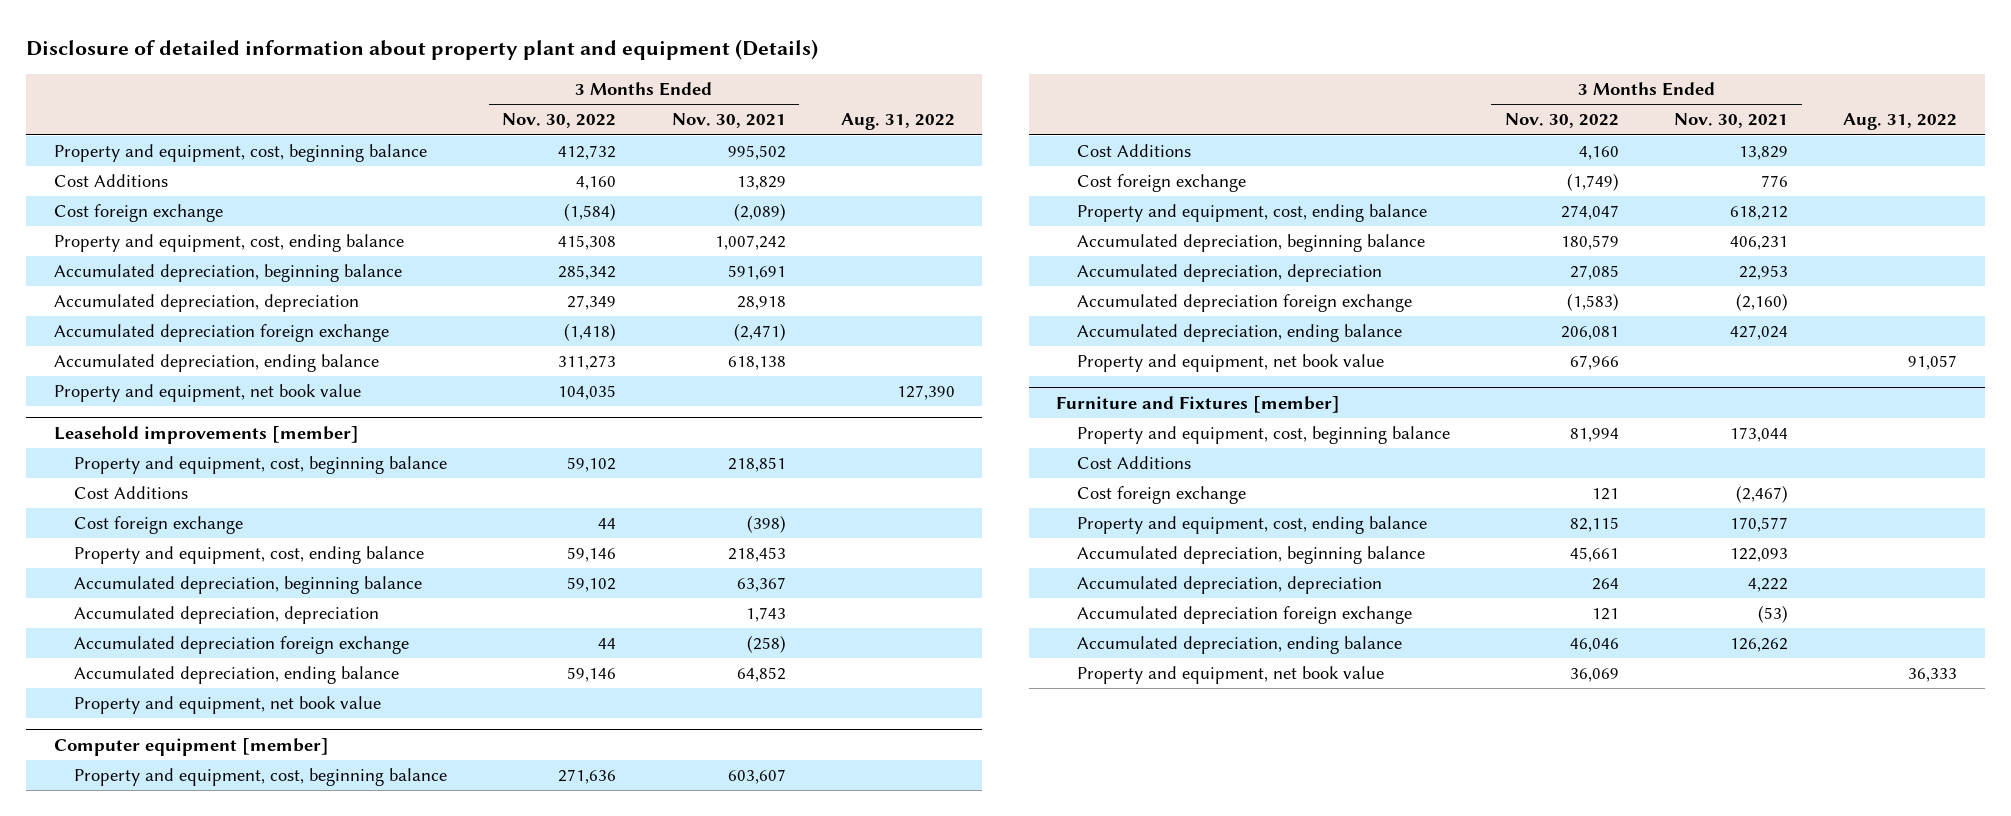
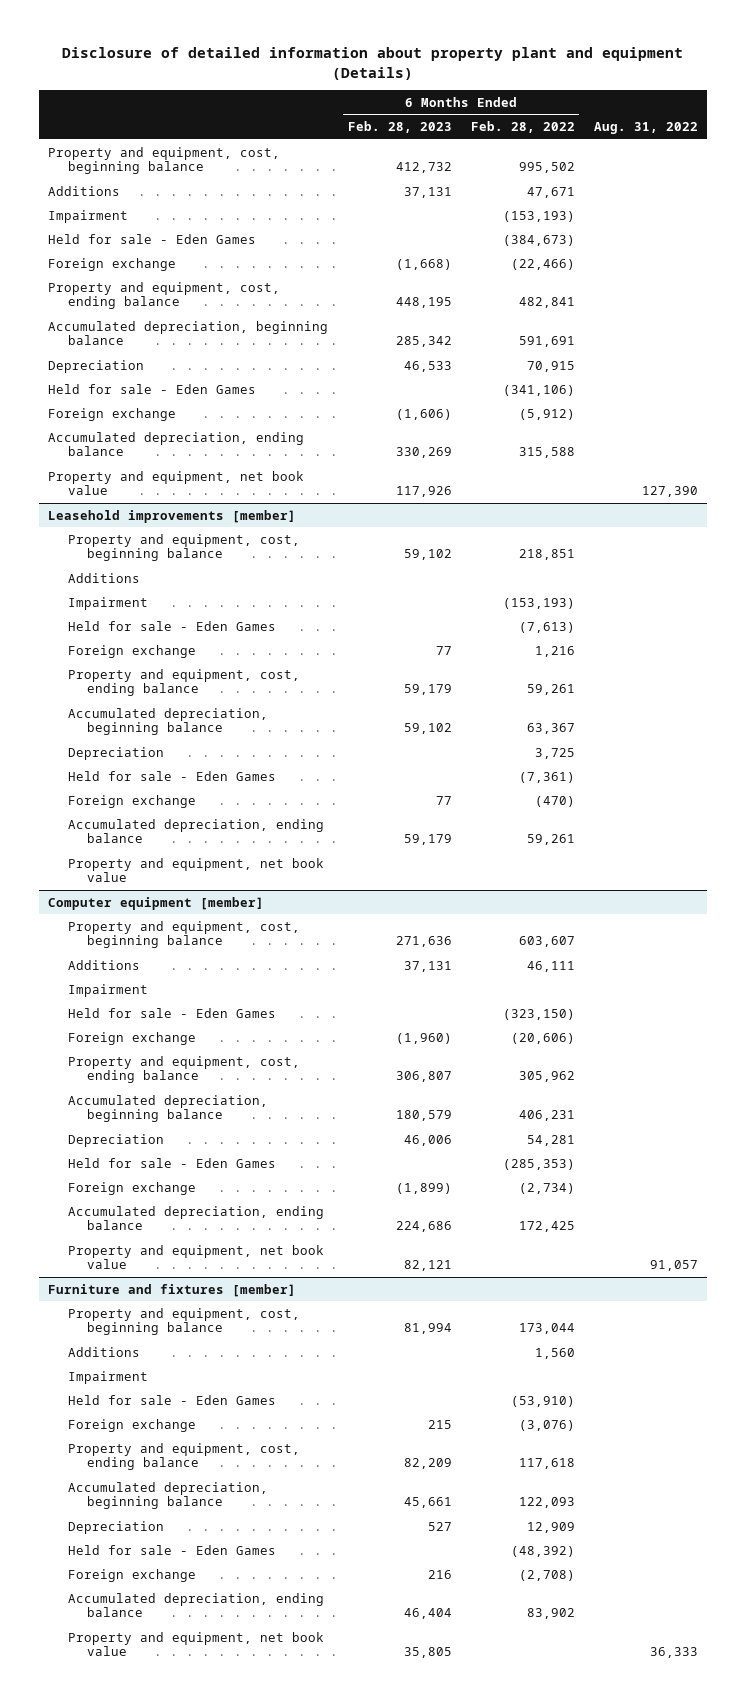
- | 3 Months Ended Nov. 30, 2022 | 3 Months Ended Nov. 30, 2021 | Aug. 31, 2022
+ | 6 Months Ended Feb. 28, 2023 | 6 Months Ended Feb. 28, 2022 | Aug. 31, 2022
- Cost Additions | 4,160 | 13,829 |
- Cost foreign exchange | (1,584) | (2,089) |
+ Additions | 37,131 | 47,671 |
+ Impairment | | (153,193) |
+ Held for sale - Eden Games | | (384,673) |
+ Foreign exchange | (1,668) | (22,466) |
- Accumulated depreciation, depreciation | 27,349 | 28,918 |
- Accumulated depreciation foreign exchange | (1,418) | (2,471) |
+ Depreciation | 46,533 | 70,915 |
+ Held for sale - Eden Games | | (341,106) |
+ Foreign exchange | (1,606) | (5,912) |
@ Leasehold improvements [member]
- Cost Additions
- Cost foreign exchange | 44 | (398) |
+ Additions
+ Impairment | | (153,193) |
+ Held for sale - Eden Games | | (7,613) |
+ Foreign exchange | 77 | 1,216 |
- Accumulated depreciation, depreciation | | 1,743 |
- Accumulated depreciation foreign exchange | 44 | (258) |
+ Depreciation | | 3,725 |
+ Held for sale - Eden Games | | (7,361) |
+ Foreign exchange | 77 | (470) |
@ Computer equipment [member]
- Cost Additions | 4,160 | 13,829 |
- Cost foreign exchange | (1,749) | 776 |
+ Additions | 37,131 | 46,111 |
+ Impairment
+ Held for sale - Eden Games | | (323,150) |
+ Foreign exchange | (1,960) | (20,606) |
- Accumulated depreciation, depreciation | 27,085 | 22,953 |
- Accumulated depreciation foreign exchange | (1,583) | (2,160) |
+ Depreciation | 46,006 | 54,281 |
+ Held for sale - Eden Games | | (285,353) |
+ Foreign exchange | (1,899) | (2,734) |
- Furniture and Fixtures [member]
+ Furniture and fixtures [member]
- Cost Additions
- Cost foreign exchange | 121 | (2,467) |
+ Additions | | 1,560 |
+ Impairment
+ Held for sale - Eden Games | | (53,910) |
+ Foreign exchange | 215 | (3,076) |
- Accumulated depreciation, depreciation | 264 | 4,222 |
- Accumulated depreciation foreign exchange | 121 | (53) |
+ Depreciation | 527 | 12,909 |
+ Held for sale - Eden Games | | (48,392) |
+ Foreign exchange | 216 | (2,708) |

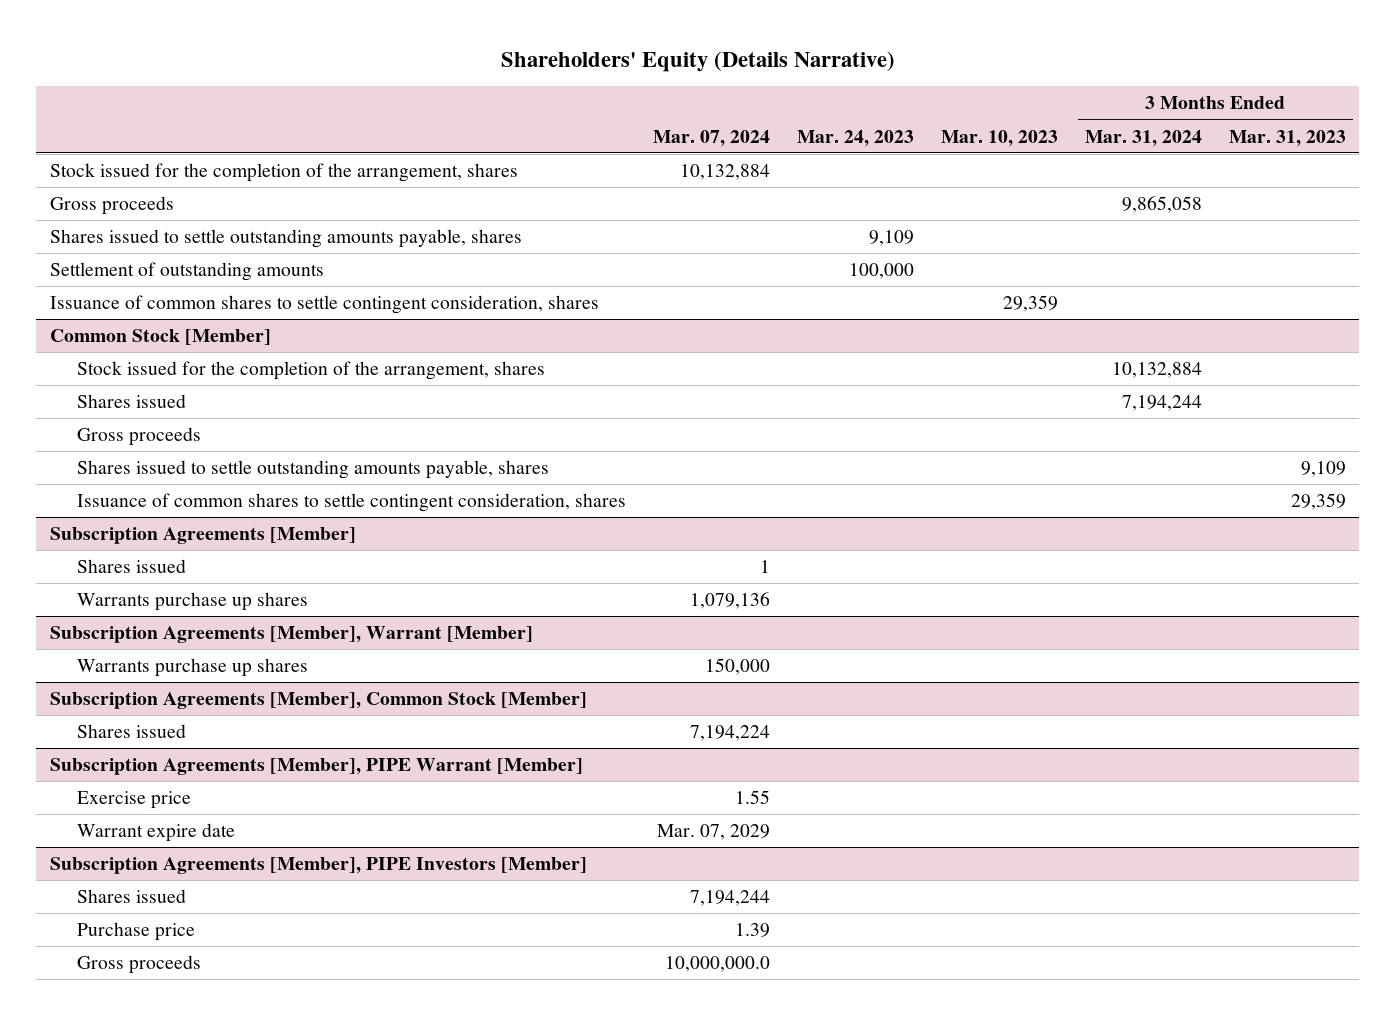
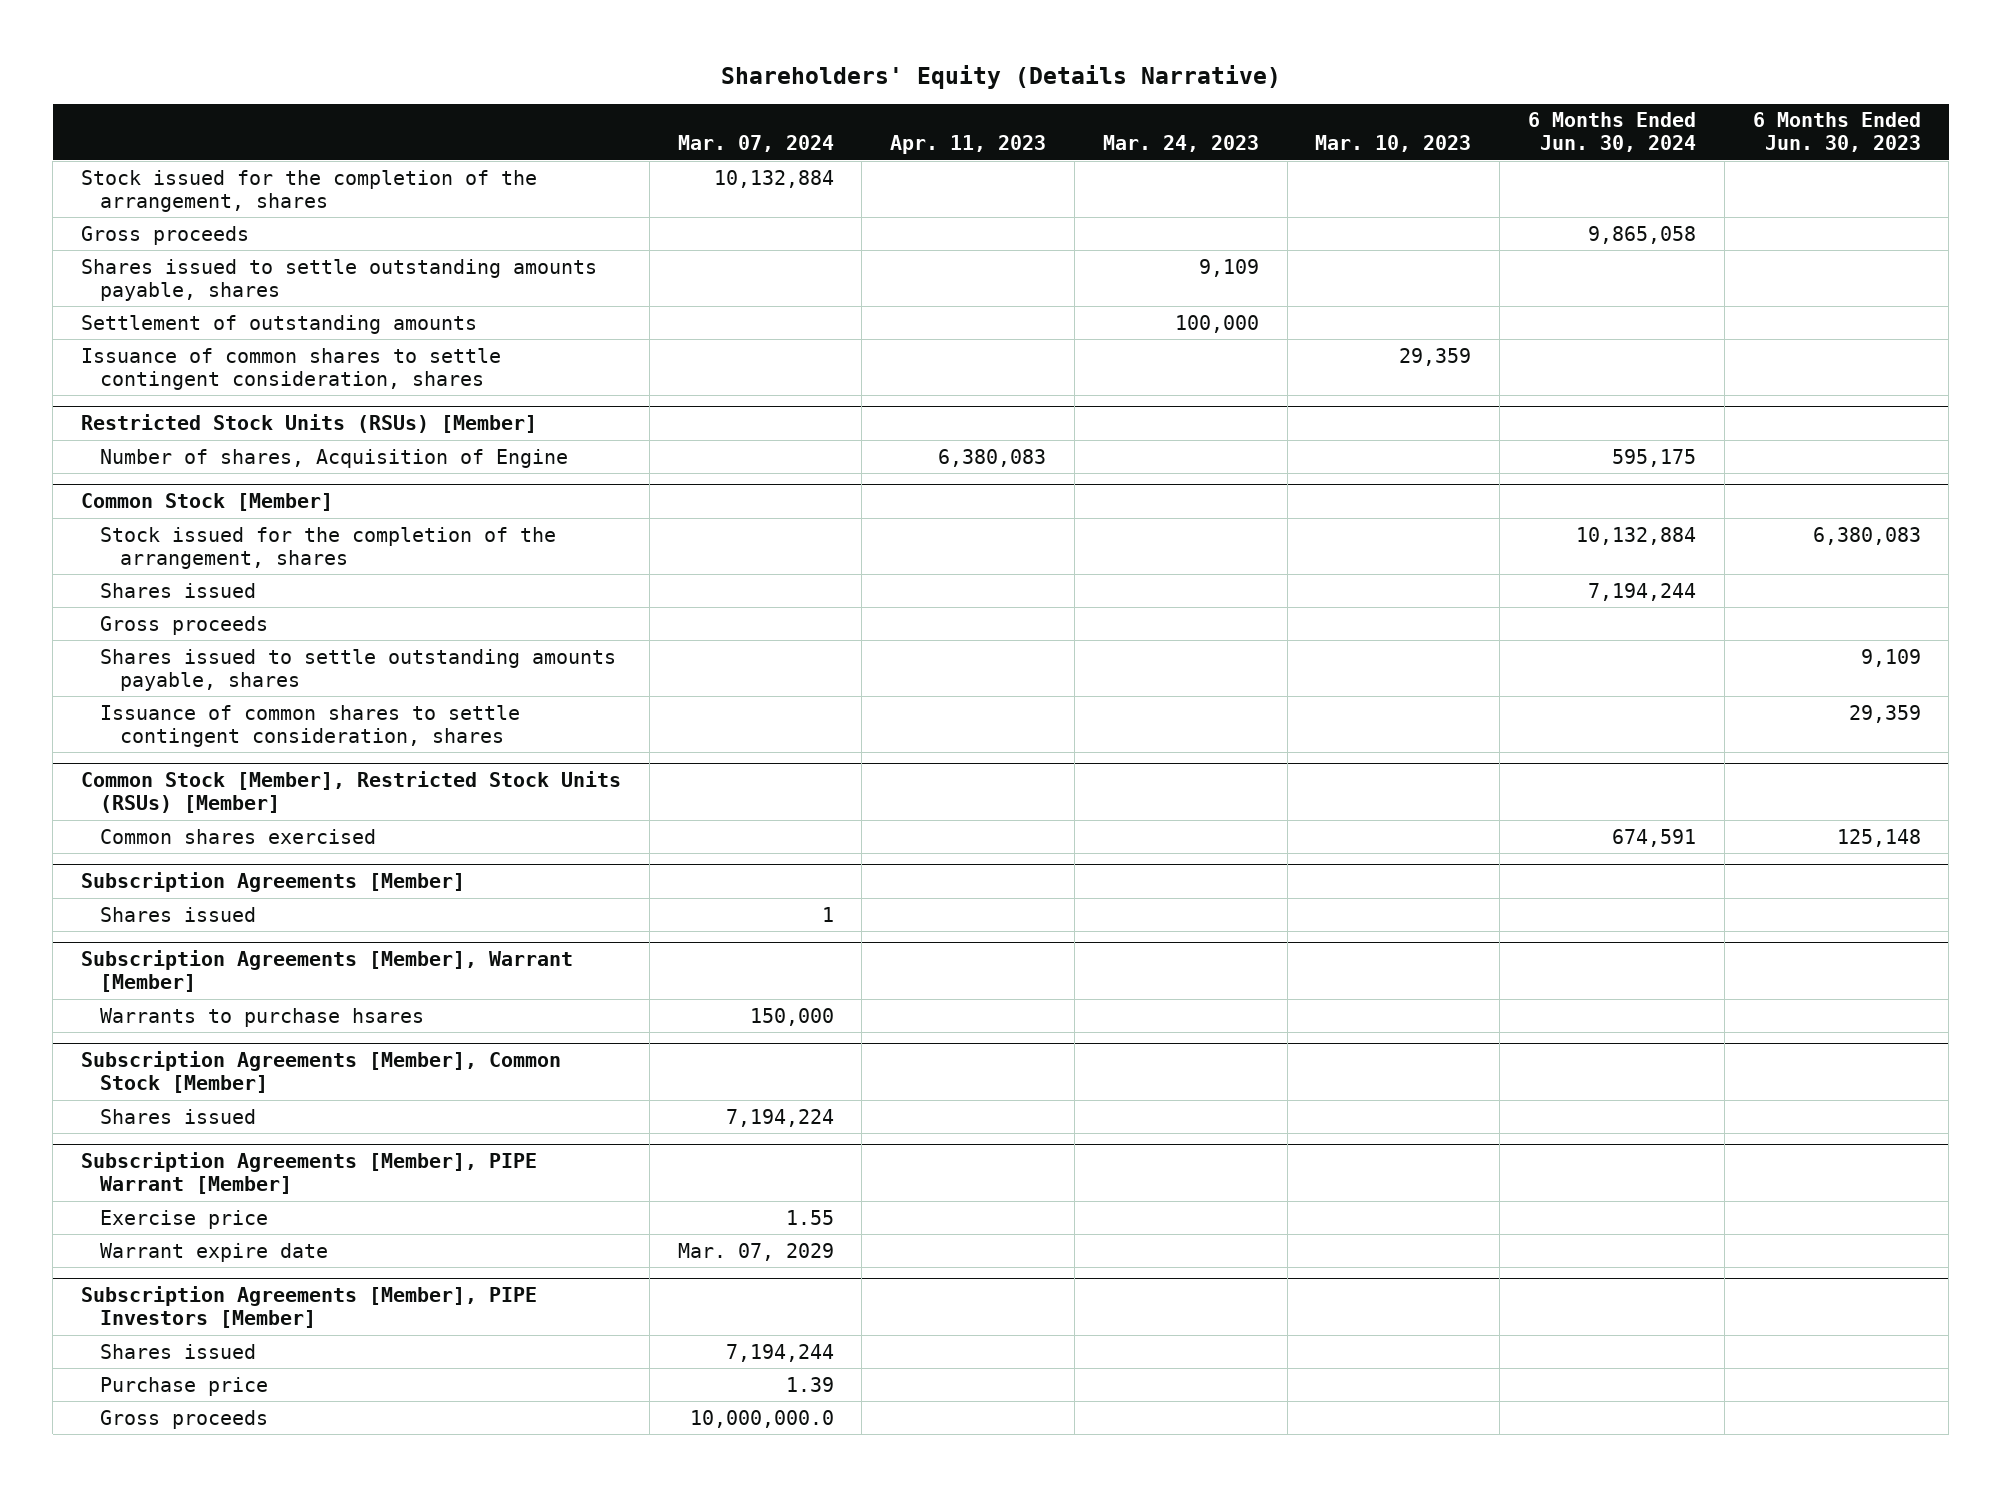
- | Mar. 07, 2024 | Mar. 24, 2023 | Mar. 10, 2023 | 3 Months Ended Mar. 31, 2024 | 3 Months Ended Mar. 31, 2023
+ | Mar. 07, 2024 | Apr. 11, 2023 | Mar. 24, 2023 | Mar. 10, 2023 | 6 Months Ended Jun. 30, 2024 | 6 Months Ended Jun. 30, 2023
+ Restricted Stock Units (RSUs) [Member]
+ Number of shares, Acquisition of Engine | | 6,380,083 | | | 595,175 |
+ Common Stock [Member], Restricted Stock Units (RSUs) [Member]
+ Common shares exercised | | | | | 674,591 | 125,148
@ Subscription Agreements [Member]
- Warrants purchase up shares | 1,079,136 | | | |
@ Subscription Agreements [Member], Warrant [Member]
- Warrants purchase up shares | 150,000 | | | |
+ Warrants to purchase hsares | 150,000 | | | | |

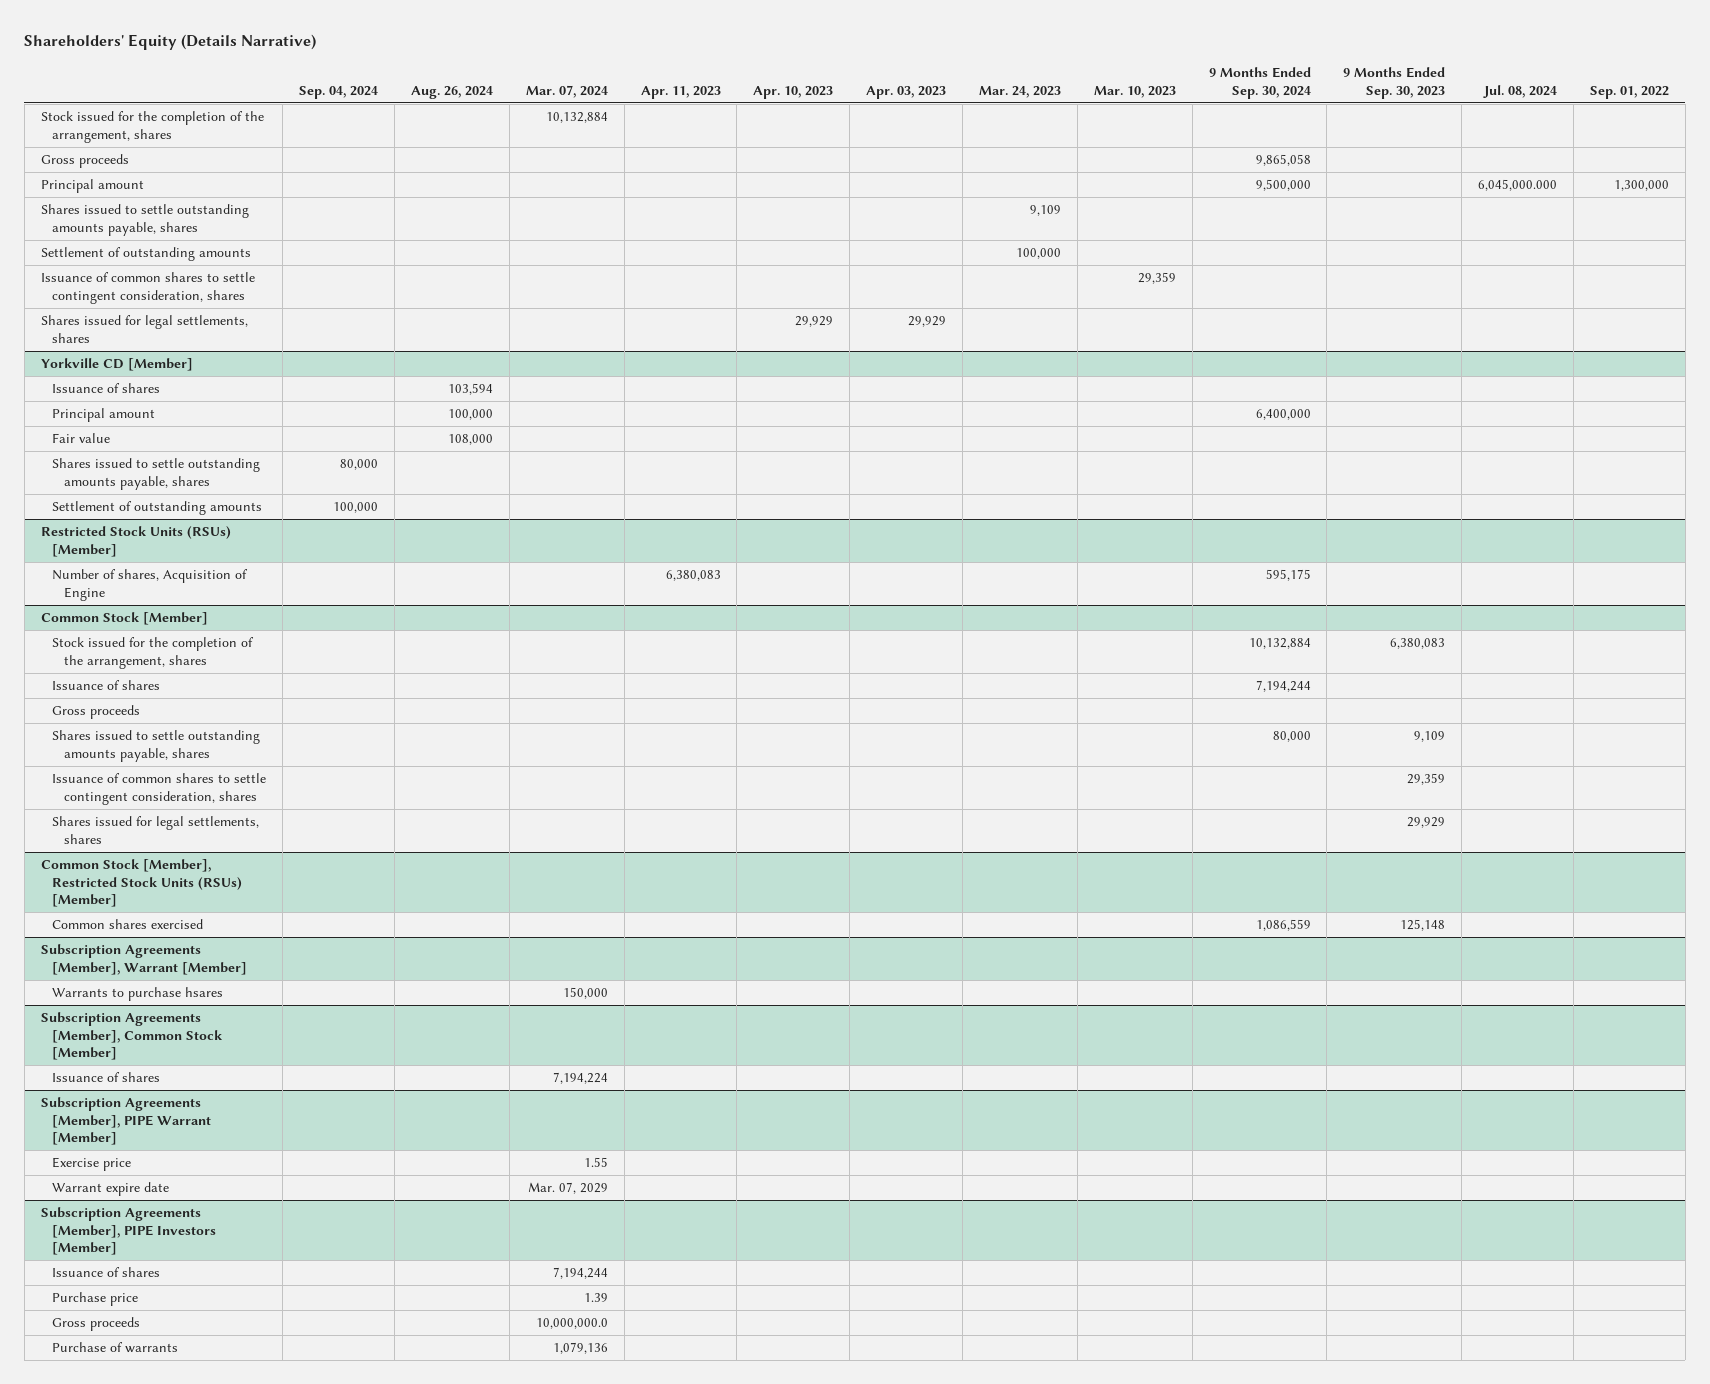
- | Mar. 07, 2024 | Apr. 11, 2023 | Mar. 24, 2023 | Mar. 10, 2023 | 6 Months Ended Jun. 30, 2024 | 6 Months Ended Jun. 30, 2023
+ | Sep. 04, 2024 | Aug. 26, 2024 | Mar. 07, 2024 | Apr. 11, 2023 | Apr. 10, 2023 | Apr. 03, 2023 | Mar. 24, 2023 | Mar. 10, 2023 | 9 Months Ended Sep. 30, 2024 | 9 Months Ended Sep. 30, 2023 | Jul. 08, 2024 | Sep. 01, 2022
+ Principal amount | | | | | | | | | 9,500,000 | | 6,045,000.000 | 1,300,000
+ Shares issued for legal settlements, shares | | | | | 29,929 | 29,929 | | | | | |
+ Yorkville CD [Member]
+ Issuance of shares | | 103,594 | | | | | | | | | |
+ Principal amount | | 100,000 | | | | | | | 6,400,000 | | |
+ Fair value | | 108,000 | | | | | | | | | |
+ Shares issued to settle outstanding amounts payable, shares | 80,000 | | | | | | | | | | |
+ Settlement of outstanding amounts | 100,000 | | | | | | | | | | |
@ Common Stock [Member]
- Shares issued | | | | | 7,194,244 |
+ Issuance of shares | | | | | | | | | 7,194,244 | | |
+ Shares issued for legal settlements, shares | | | | | | | | | | 29,929 | |
- Subscription Agreements [Member]
- Shares issued | 1 | | | | |
@ Subscription Agreements [Member], Common Stock [Member]
- Shares issued | 7,194,224 | | | | |
+ Issuance of shares | | | 7,194,224 | | | | | | | | |
@ Subscription Agreements [Member], PIPE Investors [Member]
- Shares issued | 7,194,244 | | | | |
+ Issuance of shares | | | 7,194,244 | | | | | | | | |
+ Purchase of warrants | | | 1,079,136 | | | | | | | | |

